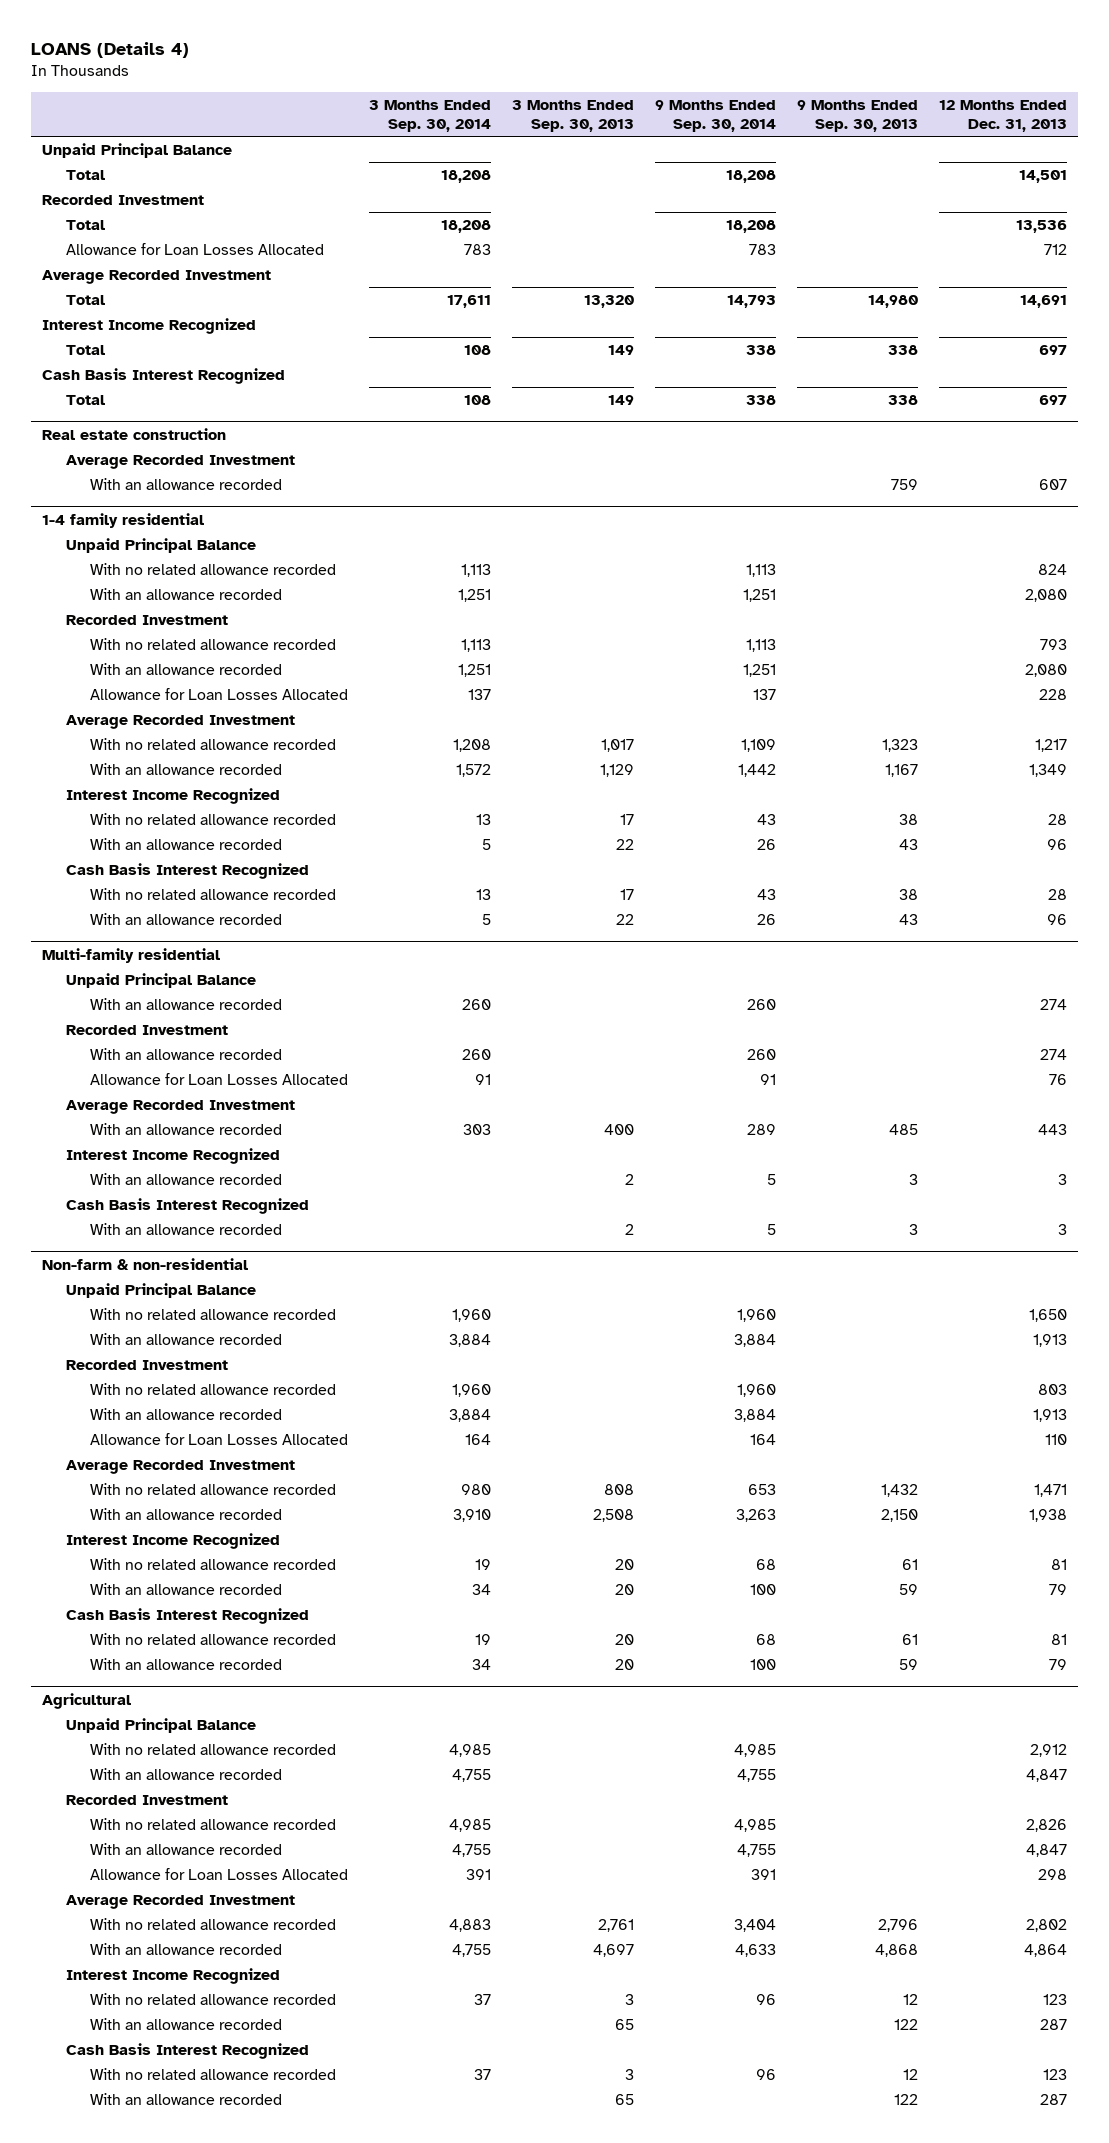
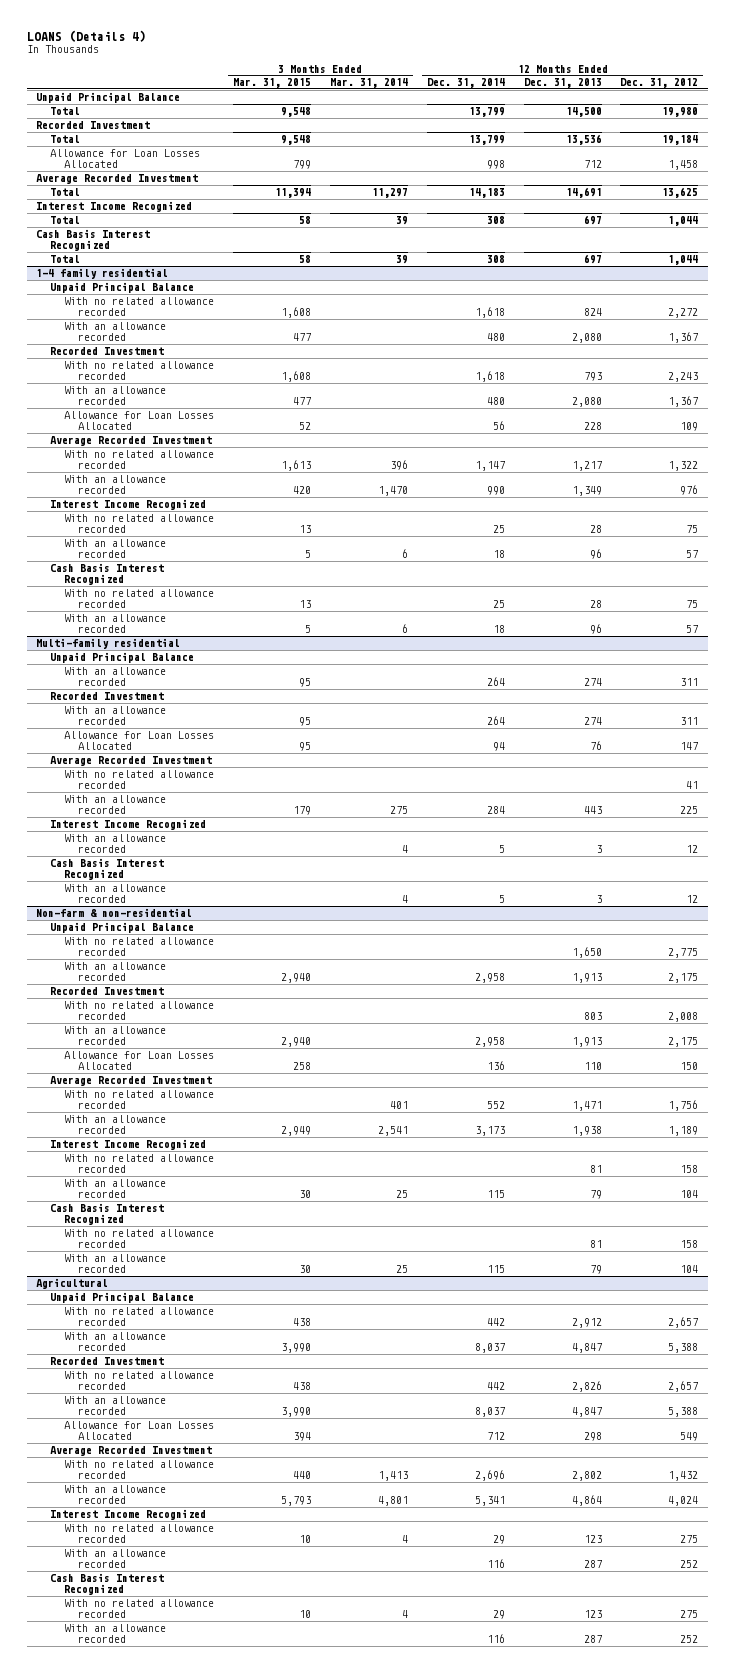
- | 3 Months Ended Sep. 30, 2014 | 3 Months Ended Sep. 30, 2013 | 9 Months Ended Sep. 30, 2014 | 9 Months Ended Sep. 30, 2013 | 12 Months Ended Dec. 31, 2013
+ | 3 Months Ended Mar. 31, 2015 | 3 Months Ended Mar. 31, 2014 | 12 Months Ended Dec. 31, 2014 | 12 Months Ended Dec. 31, 2013 | 12 Months Ended Dec. 31, 2012
- Total | 18,208 | | 18,208 | | 14,501
+ Total | 9,548 | | 13,799 | 14,500 | 19,980
- Real estate construction
- Average Recorded Investment
- With an allowance recorded | | | | 759 | 607
@ Multi-family residential
+ With no related allowance recorded | | | | | 41

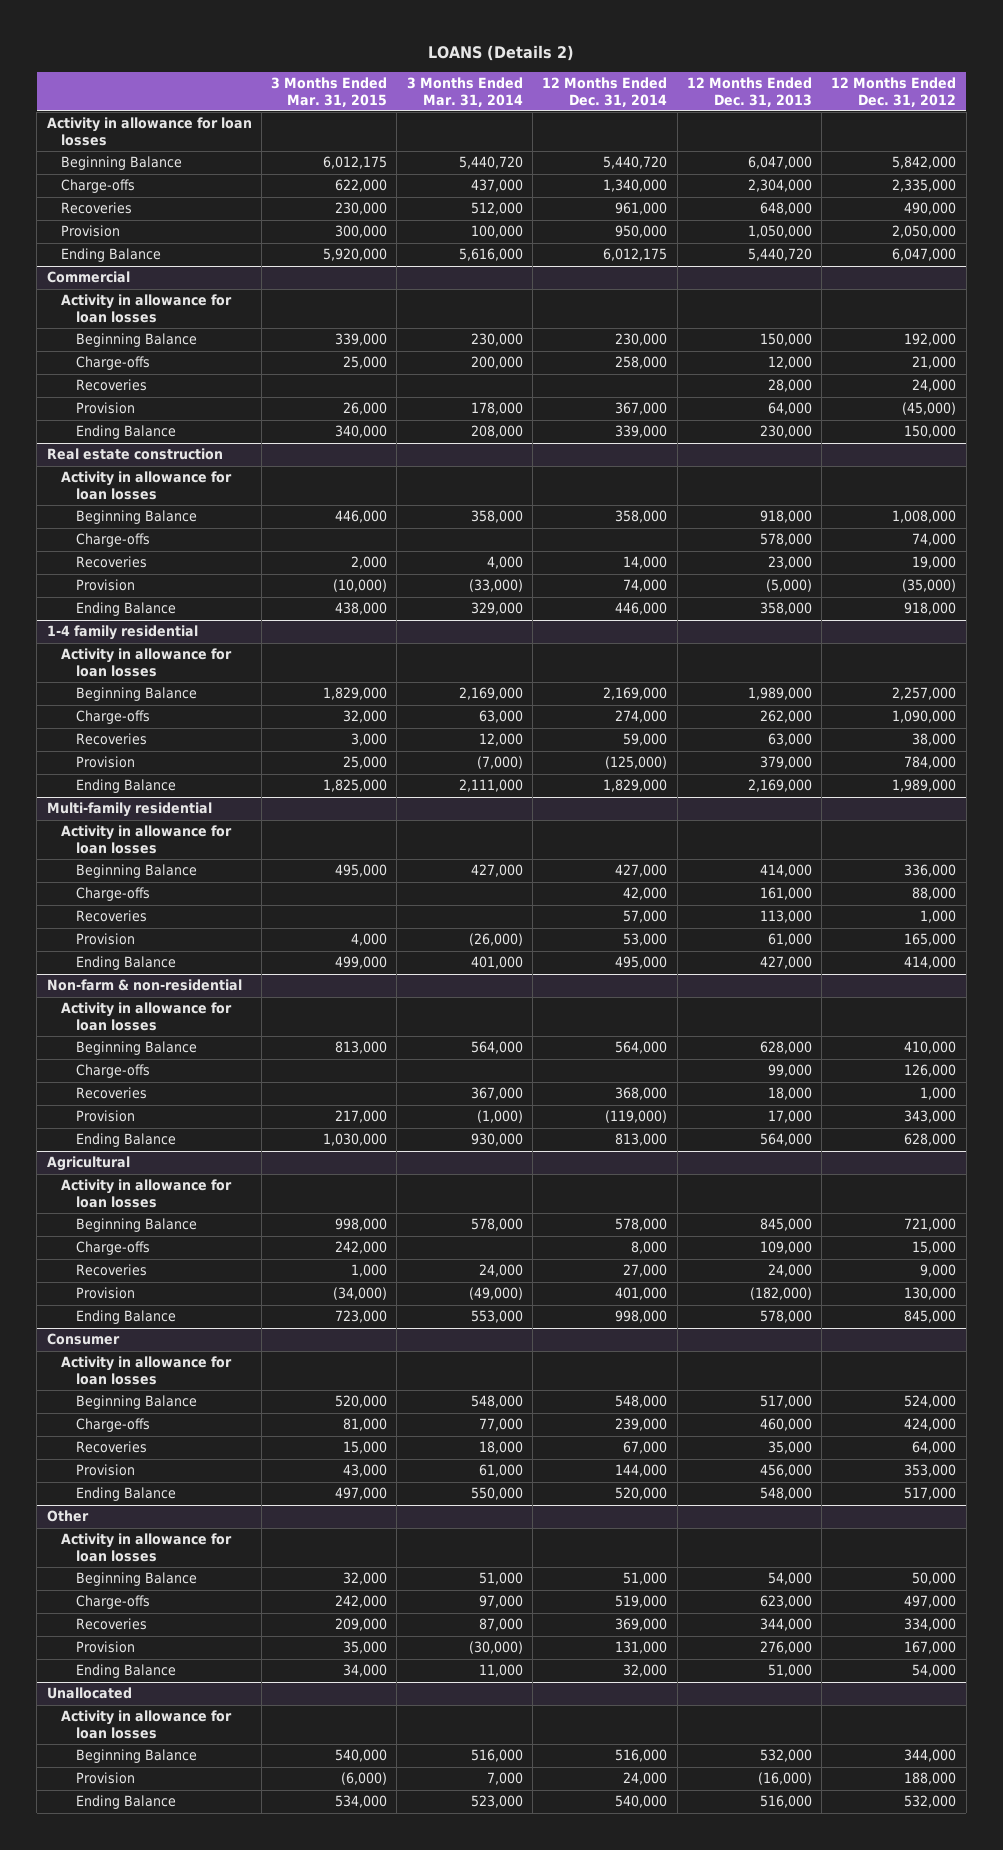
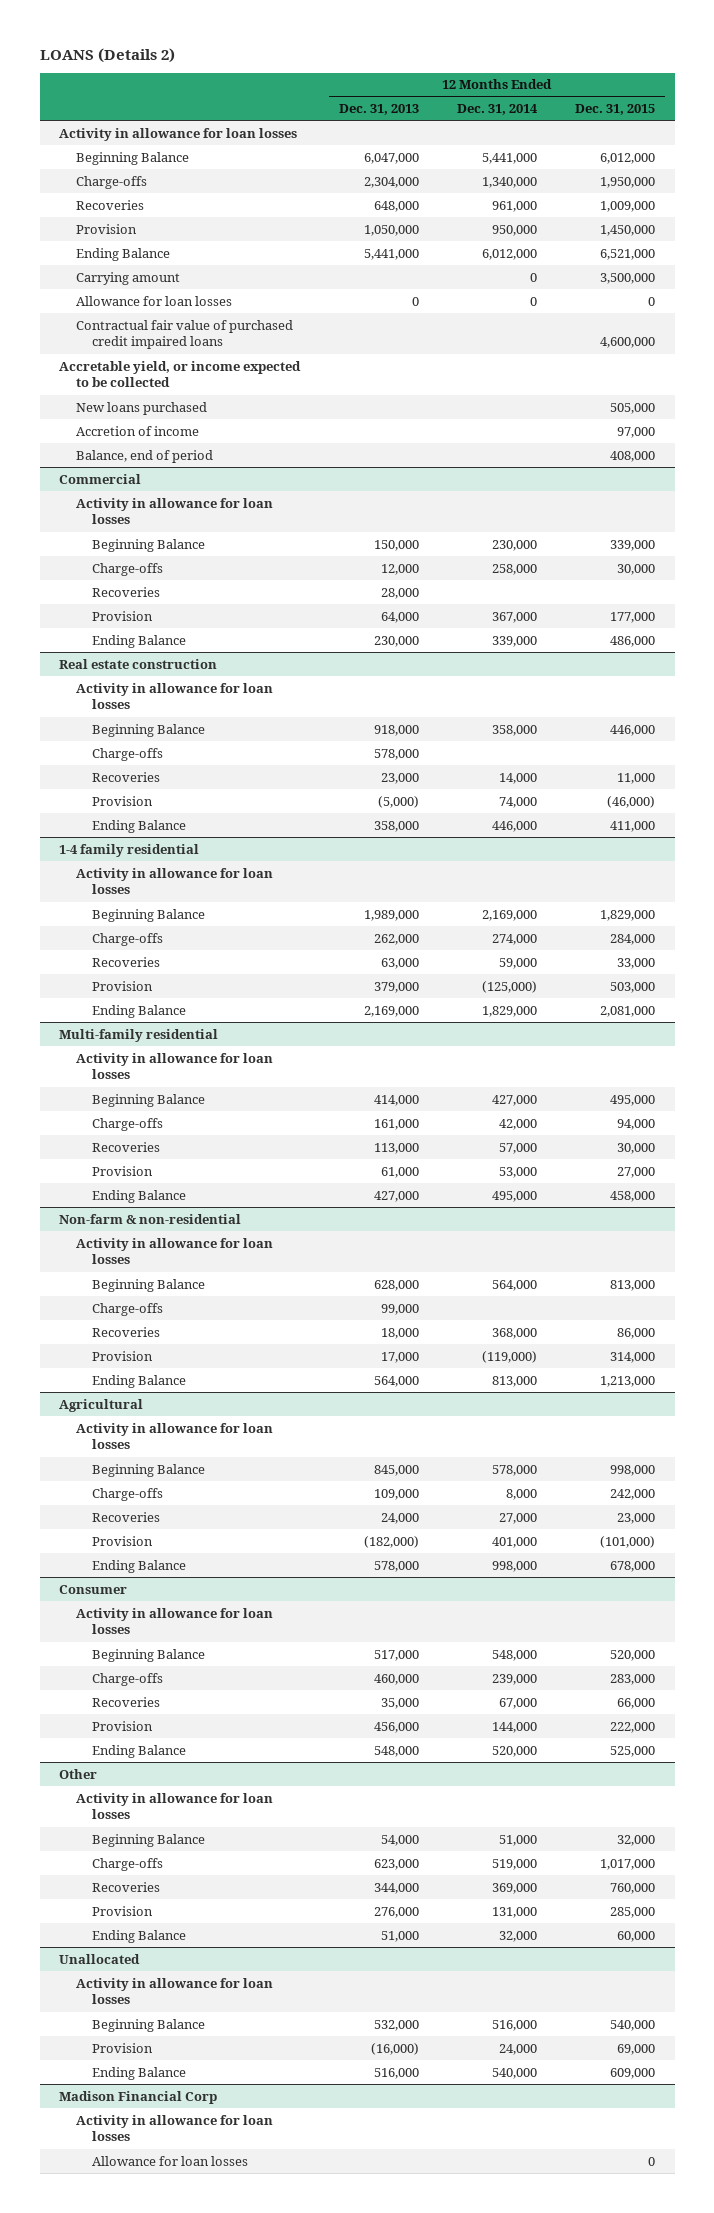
- | 3 Months Ended Mar. 31, 2015 | 3 Months Ended Mar. 31, 2014 | 12 Months Ended Dec. 31, 2014 | 12 Months Ended Dec. 31, 2013 | 12 Months Ended Dec. 31, 2012
+ | 12 Months Ended Dec. 31, 2013 | 12 Months Ended Dec. 31, 2014 | 12 Months Ended Dec. 31, 2015
- Beginning Balance | 6,012,175 | 5,440,720 | 5,440,720 | 6,047,000 | 5,842,000
+ Beginning Balance | 6,047,000 | 5,441,000 | 6,012,000
- Ending Balance | 5,920,000 | 5,616,000 | 6,012,175 | 5,440,720 | 6,047,000
+ Ending Balance | 5,441,000 | 6,012,000 | 6,521,000
+ Carrying amount | | 0 | 3,500,000
+ Allowance for loan losses | 0 | 0 | 0
+ Contractual fair value of purchased credit impaired loans | | | 4,600,000
+ Accretable yield, or income expected to be collected
+ New loans purchased | | | 505,000
+ Accretion of income | | | 97,000
+ Balance, end of period | | | 408,000
+ Madison Financial Corp
+ Activity in allowance for loan losses
+ Allowance for loan losses | | | 0

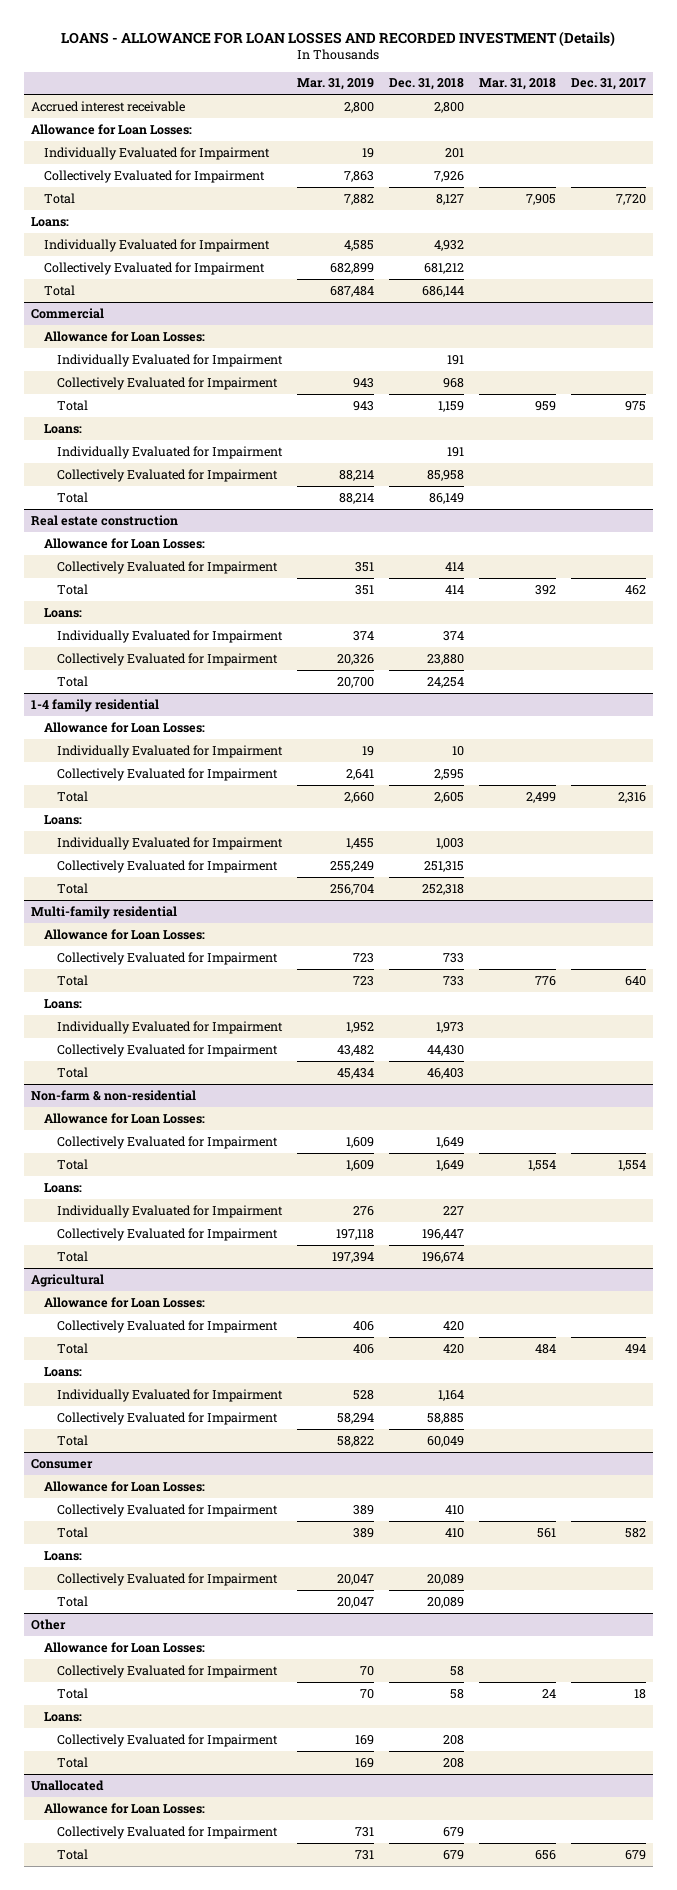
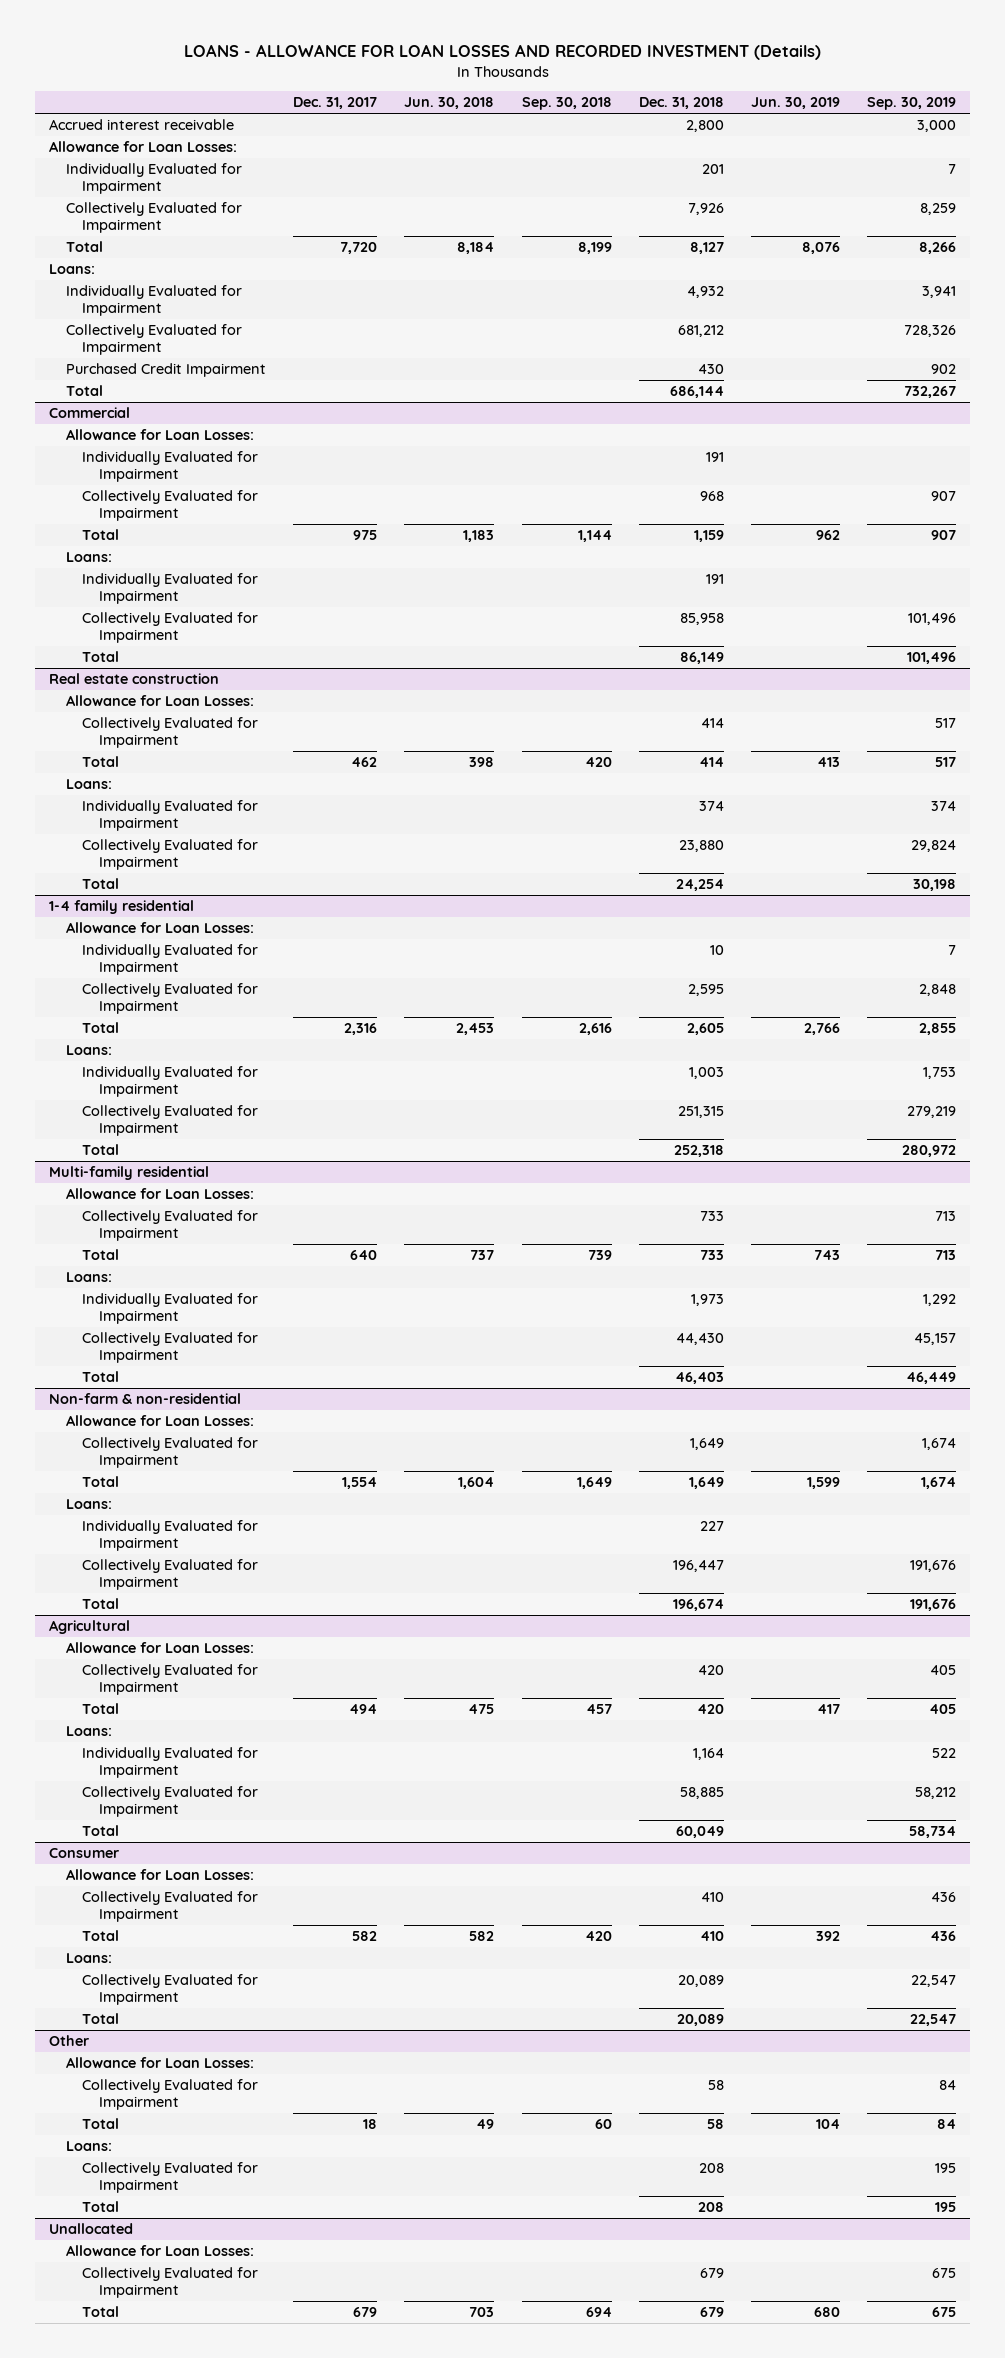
- | Mar. 31, 2019 | Dec. 31, 2018 | Mar. 31, 2018 | Dec. 31, 2017
+ | Dec. 31, 2017 | Jun. 30, 2018 | Sep. 30, 2018 | Dec. 31, 2018 | Jun. 30, 2019 | Sep. 30, 2019
+ Purchased Credit Impairment | | | | 430 | | 902

